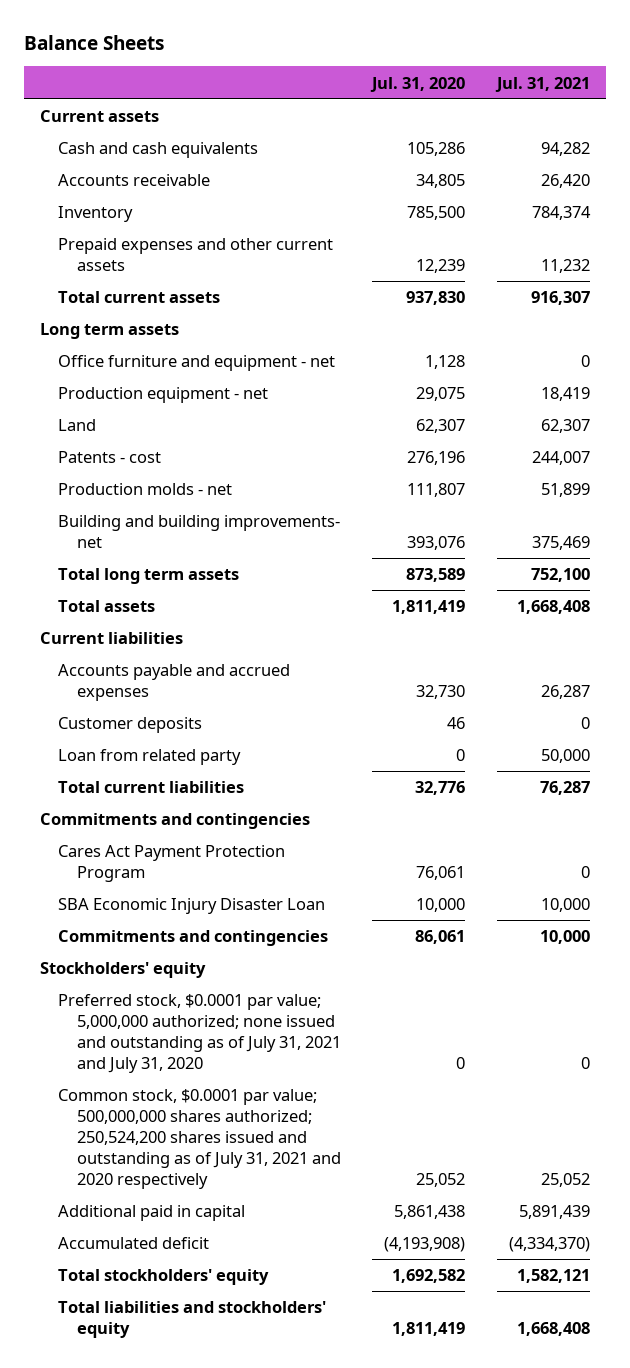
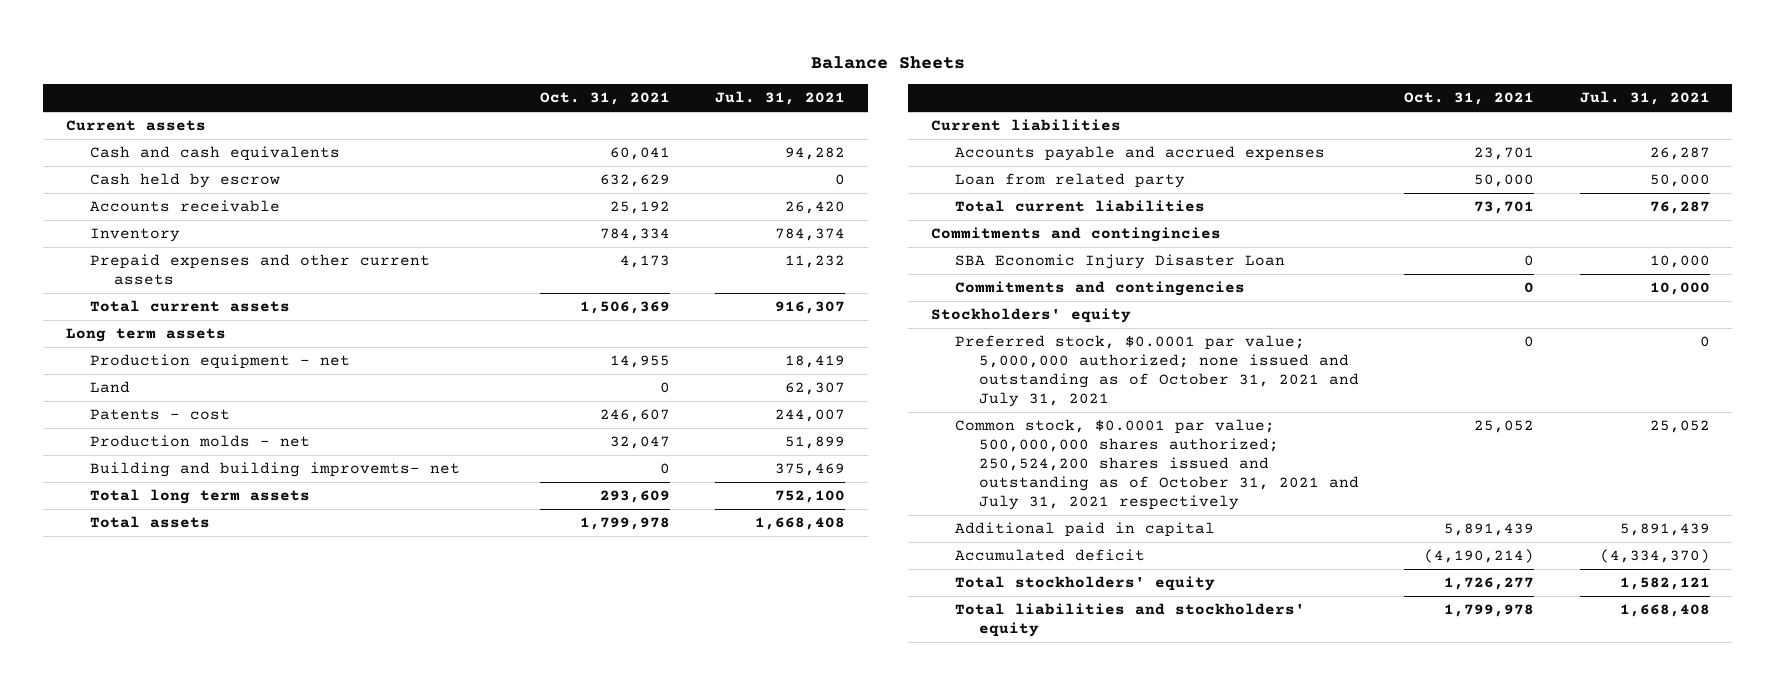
- | Jul. 31, 2020 | Jul. 31, 2021
+ | Oct. 31, 2021 | Jul. 31, 2021
+ Cash held by escrow | 632,629 | 0
- Office furniture and equipment - net | 1,128 | 0
- Building and building improvements- net | 393,076 | 375,469
+ Building and building improvemts- net | 0 | 375,469
- Customer deposits | 46 | 0
- Commitments and contingencies
- Cares Act Payment Protection Program | 76,061 | 0
+ Commitments and contingincies
- Preferred stock, $0.0001 par value; 5,000,000 authorized; none issued and outstanding as of July 31, 2021 and July 31, 2020 | 0 | 0
- Common stock, $0.0001 par value; 500,000,000 shares authorized; 250,524,200 shares issued and outstanding as of July 31, 2021 and 2020 respectively | 25,052 | 25,052
+ Preferred stock, $0.0001 par value; 5,000,000 authorized; none issued and outstanding as of October 31, 2021 and July 31, 2021 | 0 | 0
+ Common stock, $0.0001 par value; 500,000,000 shares authorized; 250,524,200 shares issued and outstanding as of October 31, 2021 and July 31, 2021 respectively | 25,052 | 25,052

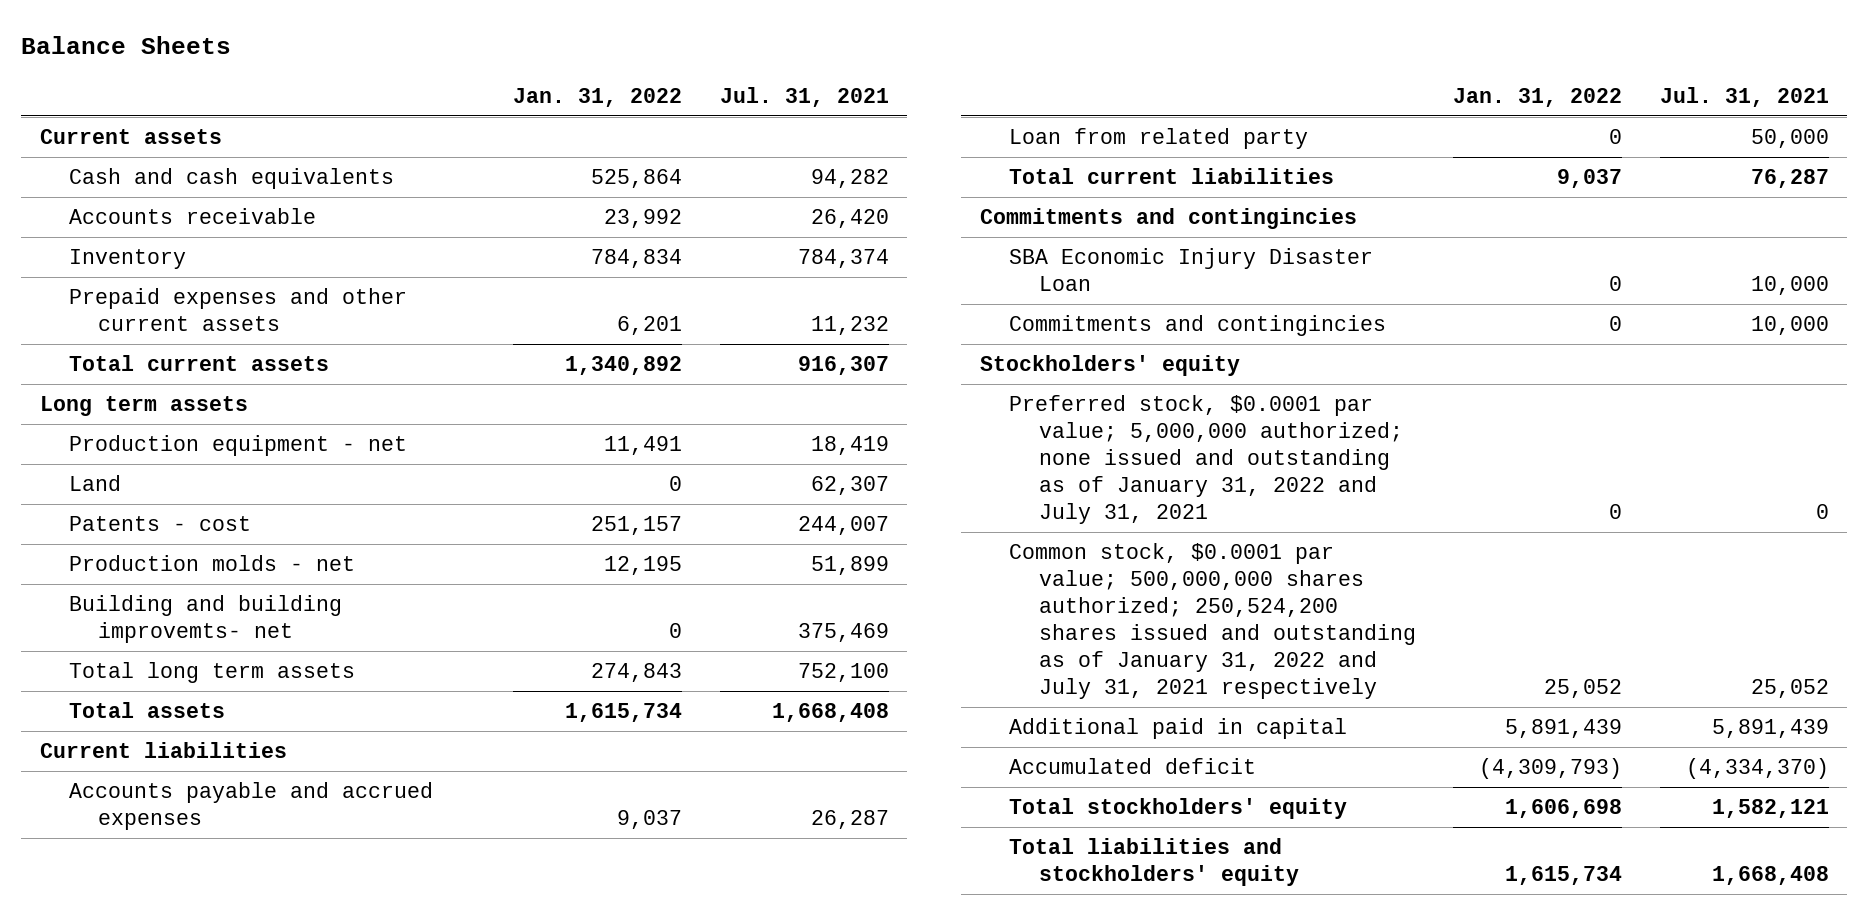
- | Oct. 31, 2021 | Jul. 31, 2021
+ | Jan. 31, 2022 | Jul. 31, 2021
- Cash held by escrow | 632,629 | 0
- Commitments and contingencies | 0 | 10,000
+ Commitments and contingincies | 0 | 10,000
- Preferred stock, $0.0001 par value; 5,000,000 authorized; none issued and outstanding as of October 31, 2021 and July 31, 2021 | 0 | 0
- Common stock, $0.0001 par value; 500,000,000 shares authorized; 250,524,200 shares issued and outstanding as of October 31, 2021 and July 31, 2021 respectively | 25,052 | 25,052
+ Preferred stock, $0.0001 par value; 5,000,000 authorized; none issued and outstanding as of January 31, 2022 and July 31, 2021 | 0 | 0
+ Common stock, $0.0001 par value; 500,000,000 shares authorized; 250,524,200 shares issued and outstanding as of January 31, 2022 and July 31, 2021 respectively | 25,052 | 25,052

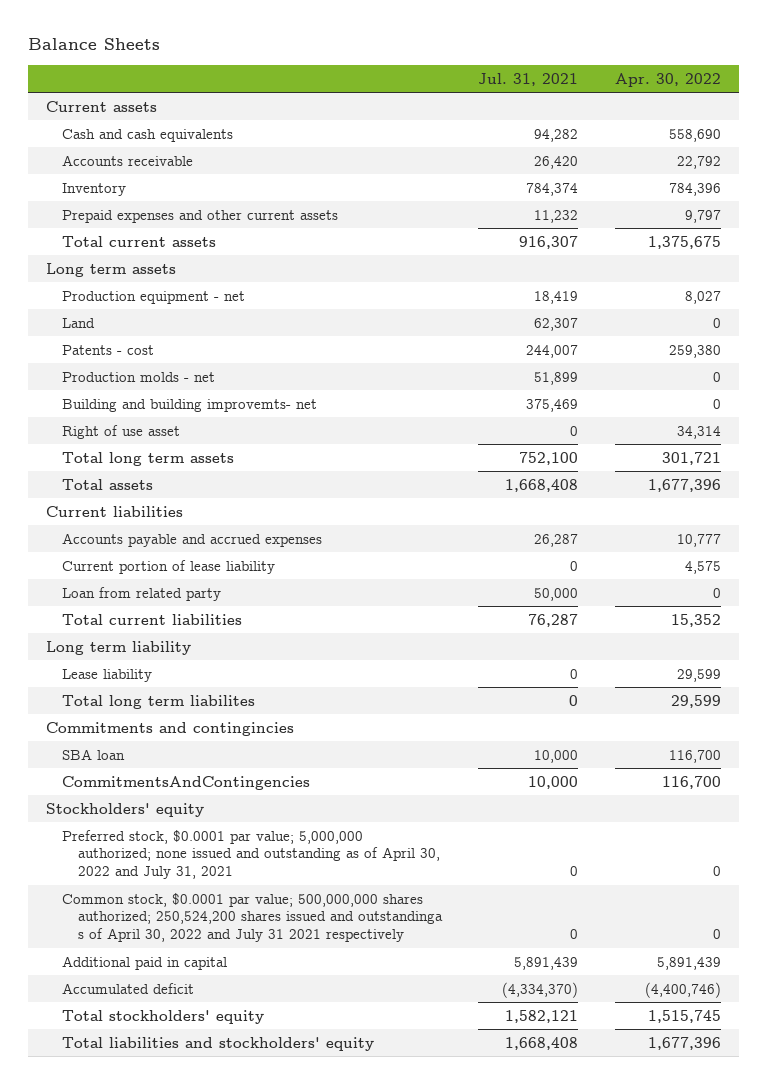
- | Jan. 31, 2022 | Jul. 31, 2021
+ | Jul. 31, 2021 | Apr. 30, 2022
+ Right of use asset | 0 | 34,314
+ Current portion of lease liability | 0 | 4,575
+ Long term liability
+ Lease liability | 0 | 29,599
+ Total long term liabilites | 0 | 29,599
- SBA Economic Injury Disaster Loan | 0 | 10,000
- Commitments and contingincies | 0 | 10,000
+ SBA loan | 10,000 | 116,700
+ CommitmentsAndContingencies | 10,000 | 116,700
- Preferred stock, $0.0001 par value; 5,000,000 authorized; none issued and outstanding as of January 31, 2022 and July 31, 2021 | 0 | 0
- Common stock, $0.0001 par value; 500,000,000 shares authorized; 250,524,200 shares issued and outstanding as of January 31, 2022 and July 31, 2021 respectively | 25,052 | 25,052
+ Preferred stock, $0.0001 par value; 5,000,000 authorized; none issued and outstanding as of April 30, 2022 and July 31, 2021 | 0 | 0
+ Common stock, $0.0001 par value; 500,000,000 shares authorized; 250,524,200 shares issued and outstandinga s of April 30, 2022 and July 31 2021 respectively | 0 | 0

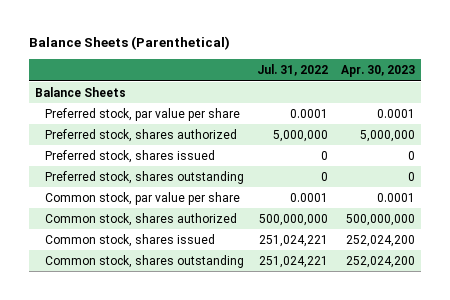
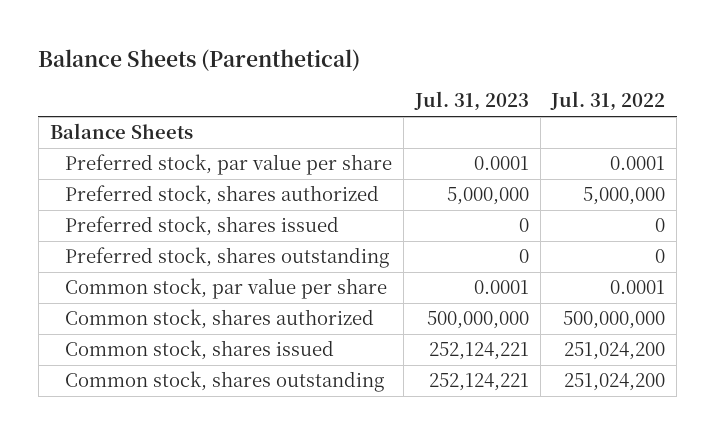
- | Jul. 31, 2022 | Apr. 30, 2023
+ | Jul. 31, 2023 | Jul. 31, 2022
- Common stock, shares issued | 251,024,221 | 252,024,200
- Common stock, shares outstanding | 251,024,221 | 252,024,200
+ Common stock, shares issued | 252,124,221 | 251,024,200
+ Common stock, shares outstanding | 252,124,221 | 251,024,200

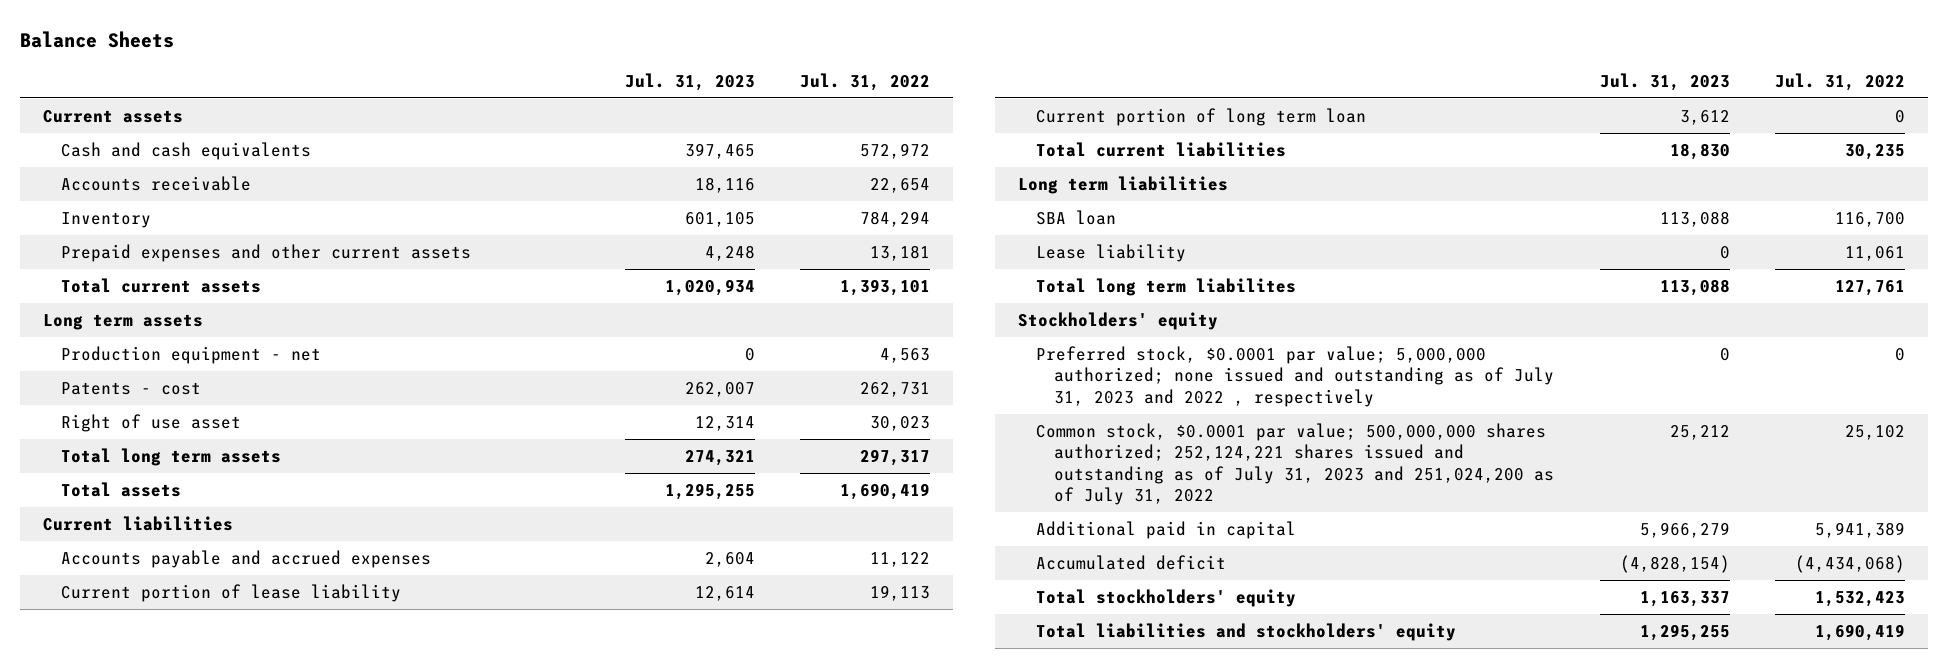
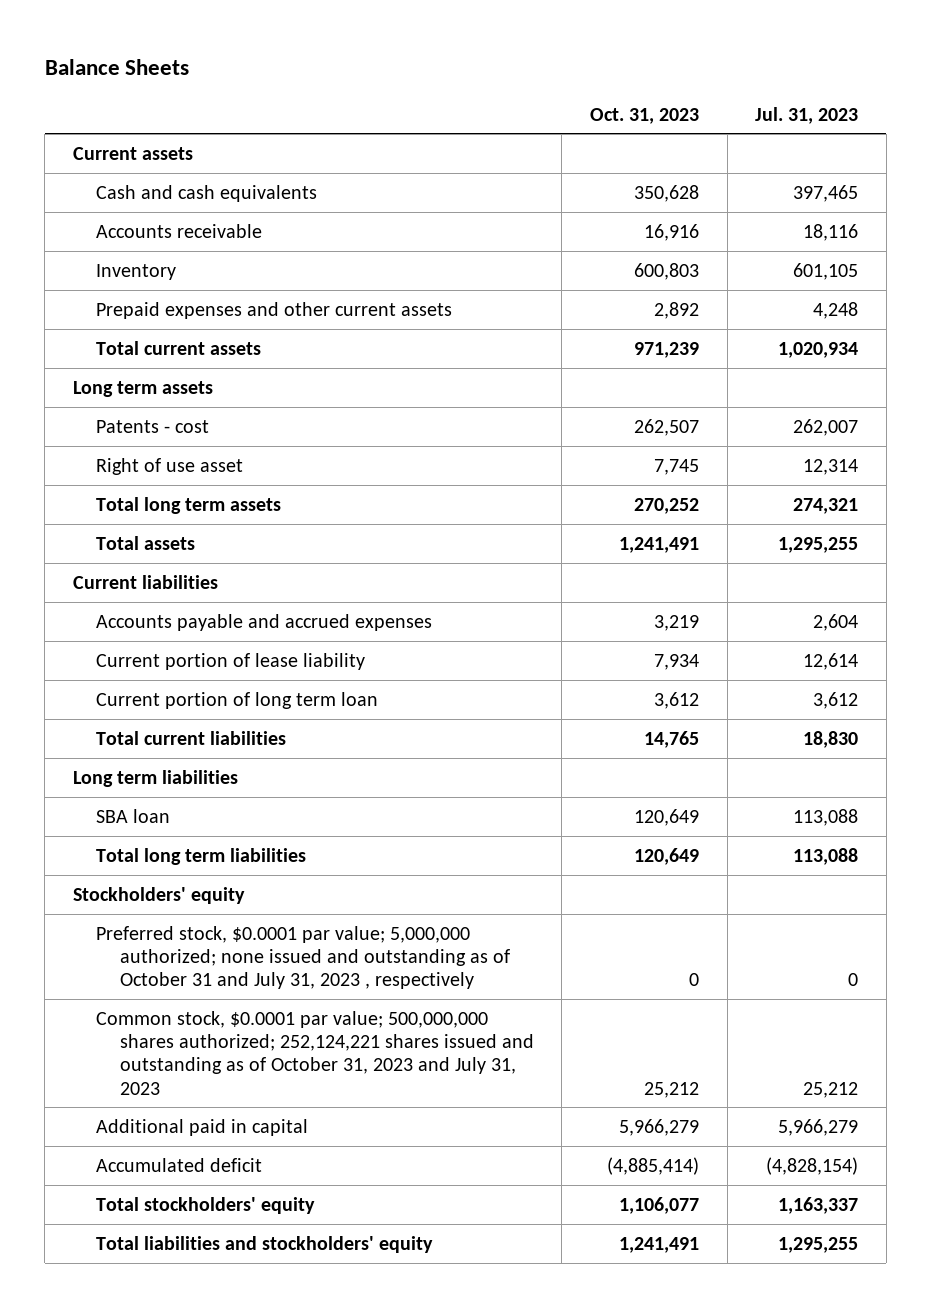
- | Jul. 31, 2023 | Jul. 31, 2022
+ | Oct. 31, 2023 | Jul. 31, 2023
- Production equipment - net | 0 | 4,563
- Lease liability | 0 | 11,061
- Total long term liabilites | 113,088 | 127,761
+ Total long term liabilities | 120,649 | 113,088
- Preferred stock, $0.0001 par value; 5,000,000 authorized; none issued and outstanding as of July 31, 2023 and 2022 , respectively | 0 | 0
- Common stock, $0.0001 par value; 500,000,000 shares authorized; 252,124,221 shares issued and outstanding as of July 31, 2023 and 251,024,200 as of July 31, 2022 | 25,212 | 25,102
+ Preferred stock, $0.0001 par value; 5,000,000 authorized; none issued and outstanding as of October 31 and July 31, 2023 , respectively | 0 | 0
+ Common stock, $0.0001 par value; 500,000,000 shares authorized; 252,124,221 shares issued and outstanding as of October 31, 2023 and July 31, 2023 | 25,212 | 25,212

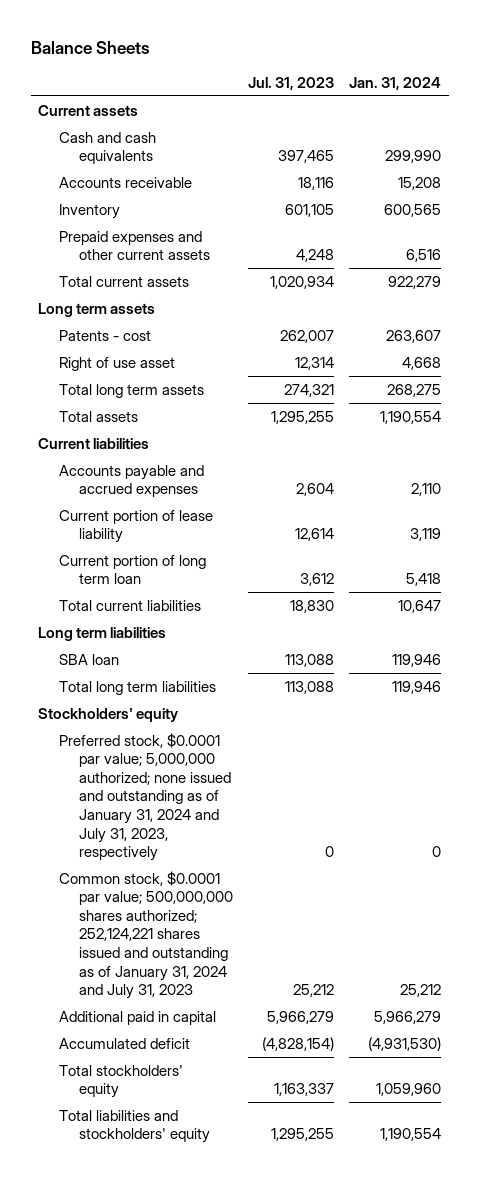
- | Oct. 31, 2023 | Jul. 31, 2023
+ | Jul. 31, 2023 | Jan. 31, 2024
- Preferred stock, $0.0001 par value; 5,000,000 authorized; none issued and outstanding as of October 31 and July 31, 2023 , respectively | 0 | 0
- Common stock, $0.0001 par value; 500,000,000 shares authorized; 252,124,221 shares issued and outstanding as of October 31, 2023 and July 31, 2023 | 25,212 | 25,212
+ Preferred stock, $0.0001 par value; 5,000,000 authorized; none issued and outstanding as of January 31, 2024 and July 31, 2023, respectively | 0 | 0
+ Common stock, $0.0001 par value; 500,000,000 shares authorized; 252,124,221 shares issued and outstanding as of January 31, 2024 and July 31, 2023 | 25,212 | 25,212

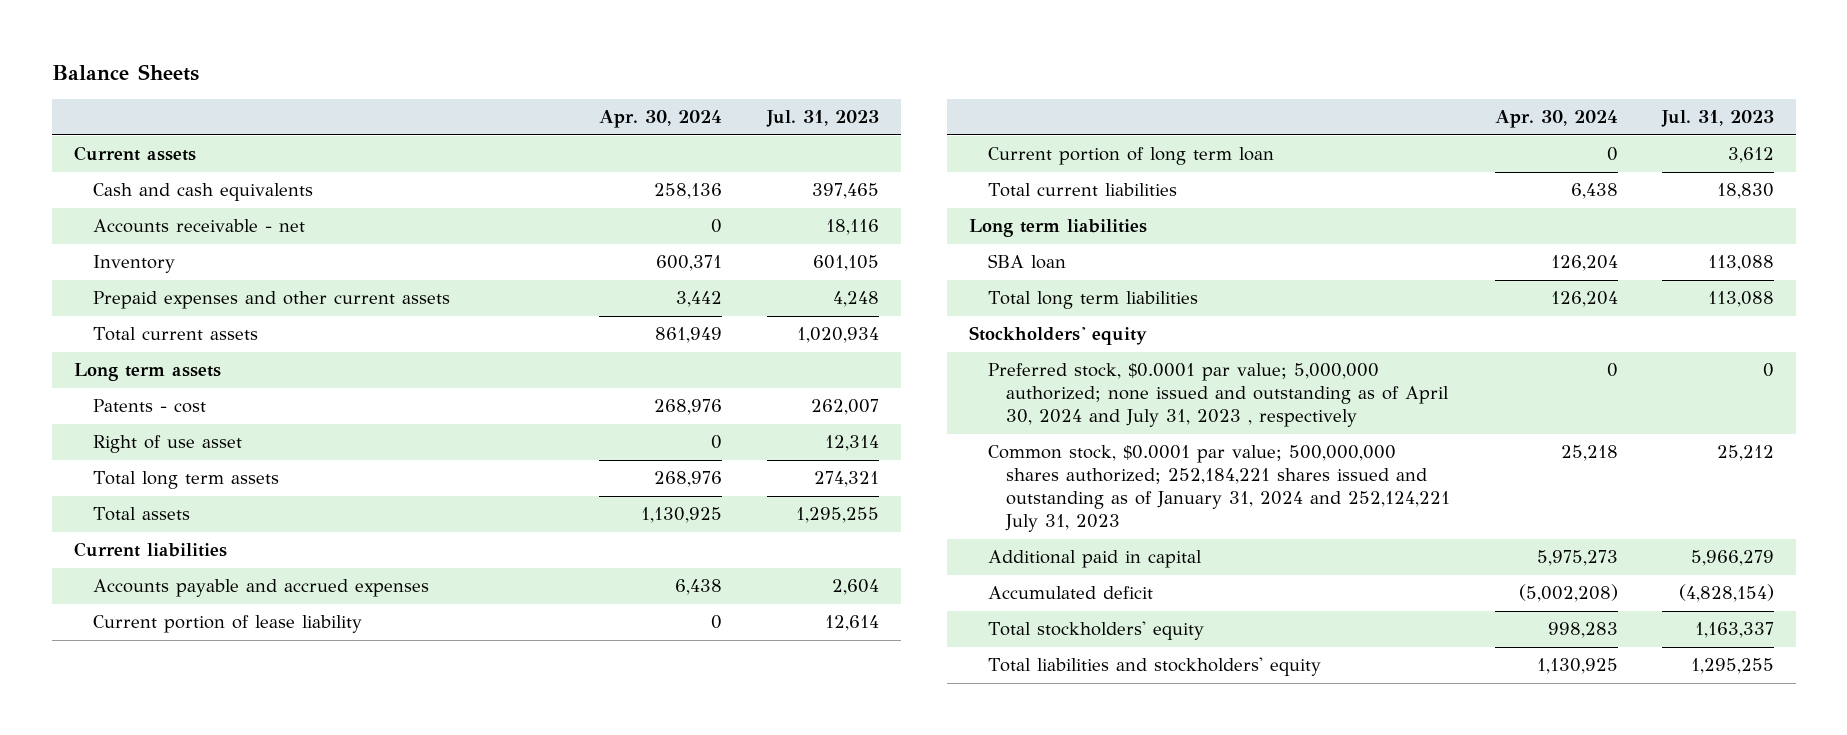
- | Jul. 31, 2023 | Jan. 31, 2024
+ | Apr. 30, 2024 | Jul. 31, 2023
- Accounts receivable | 18,116 | 15,208
+ Accounts receivable - net | 0 | 18,116
- Preferred stock, $0.0001 par value; 5,000,000 authorized; none issued and outstanding as of January 31, 2024 and July 31, 2023, respectively | 0 | 0
- Common stock, $0.0001 par value; 500,000,000 shares authorized; 252,124,221 shares issued and outstanding as of January 31, 2024 and July 31, 2023 | 25,212 | 25,212
+ Preferred stock, $0.0001 par value; 5,000,000 authorized; none issued and outstanding as of April 30, 2024 and July 31, 2023 , respectively | 0 | 0
+ Common stock, $0.0001 par value; 500,000,000 shares authorized; 252,184,221 shares issued and outstanding as of January 31, 2024 and 252,124,221 July 31, 2023 | 25,218 | 25,212

